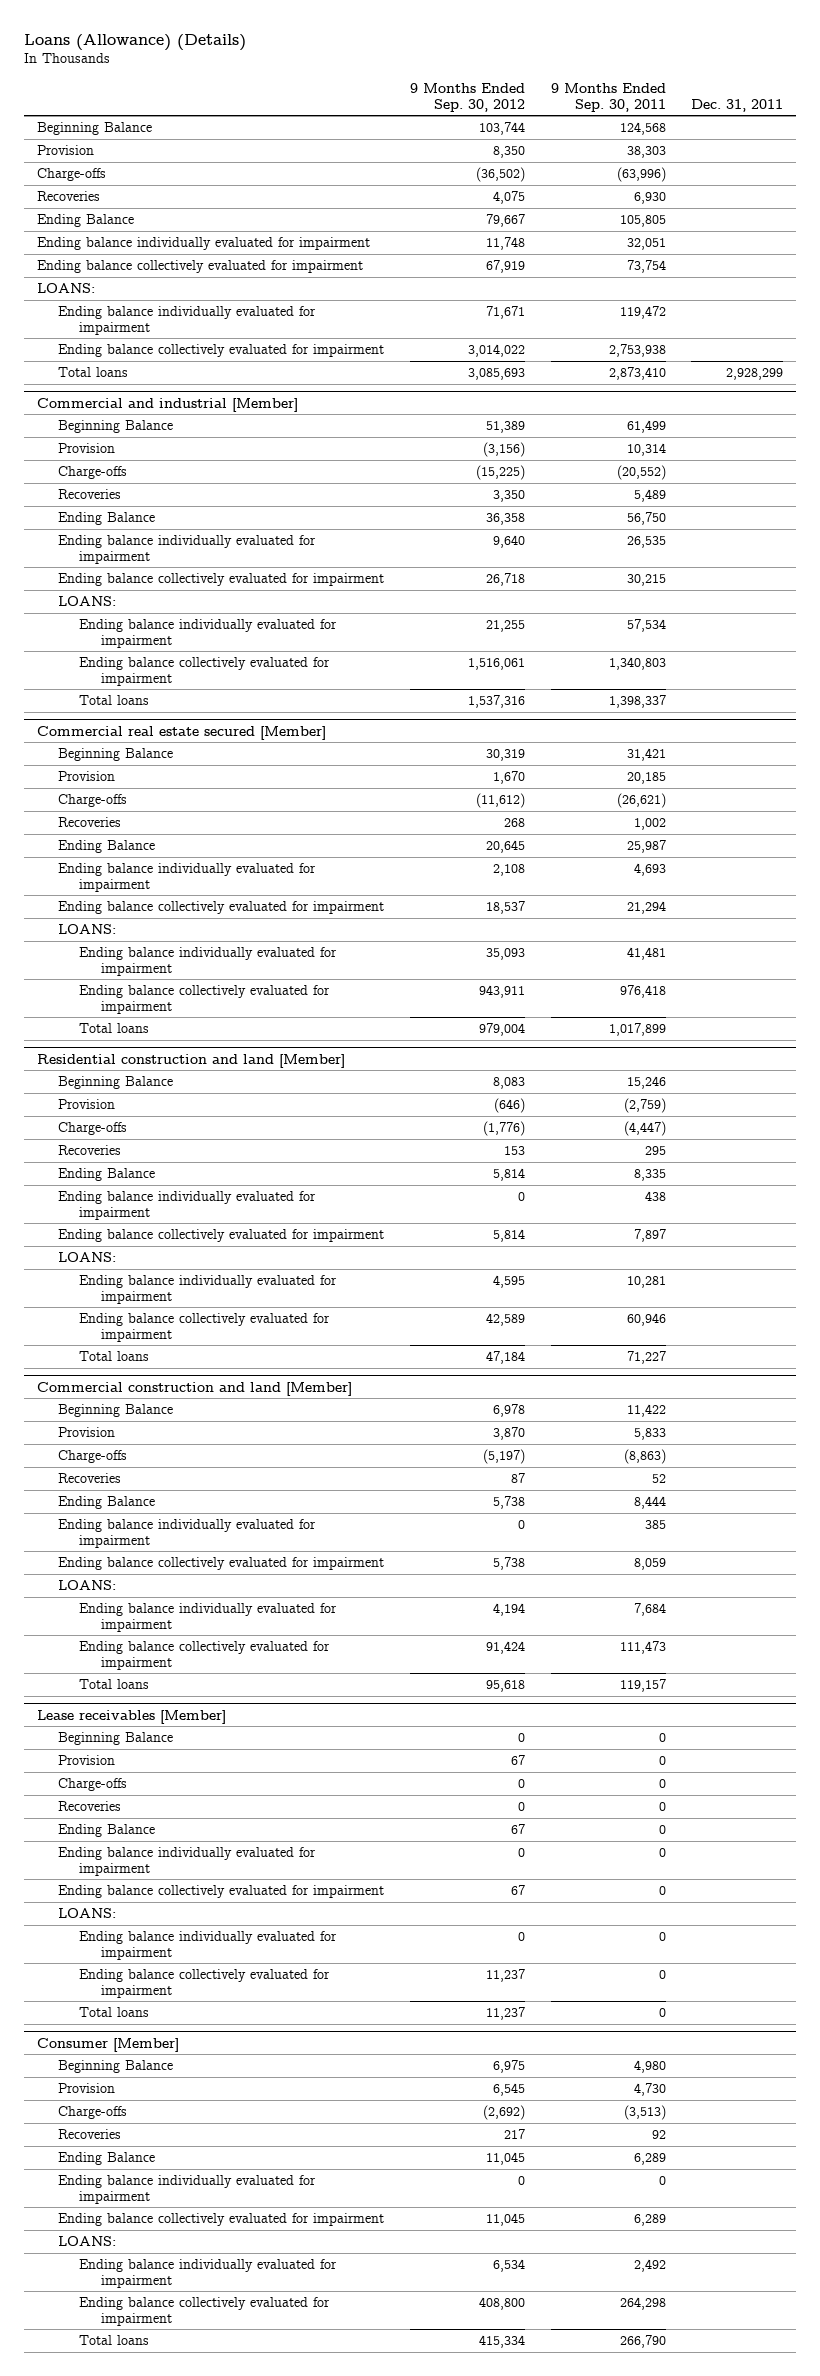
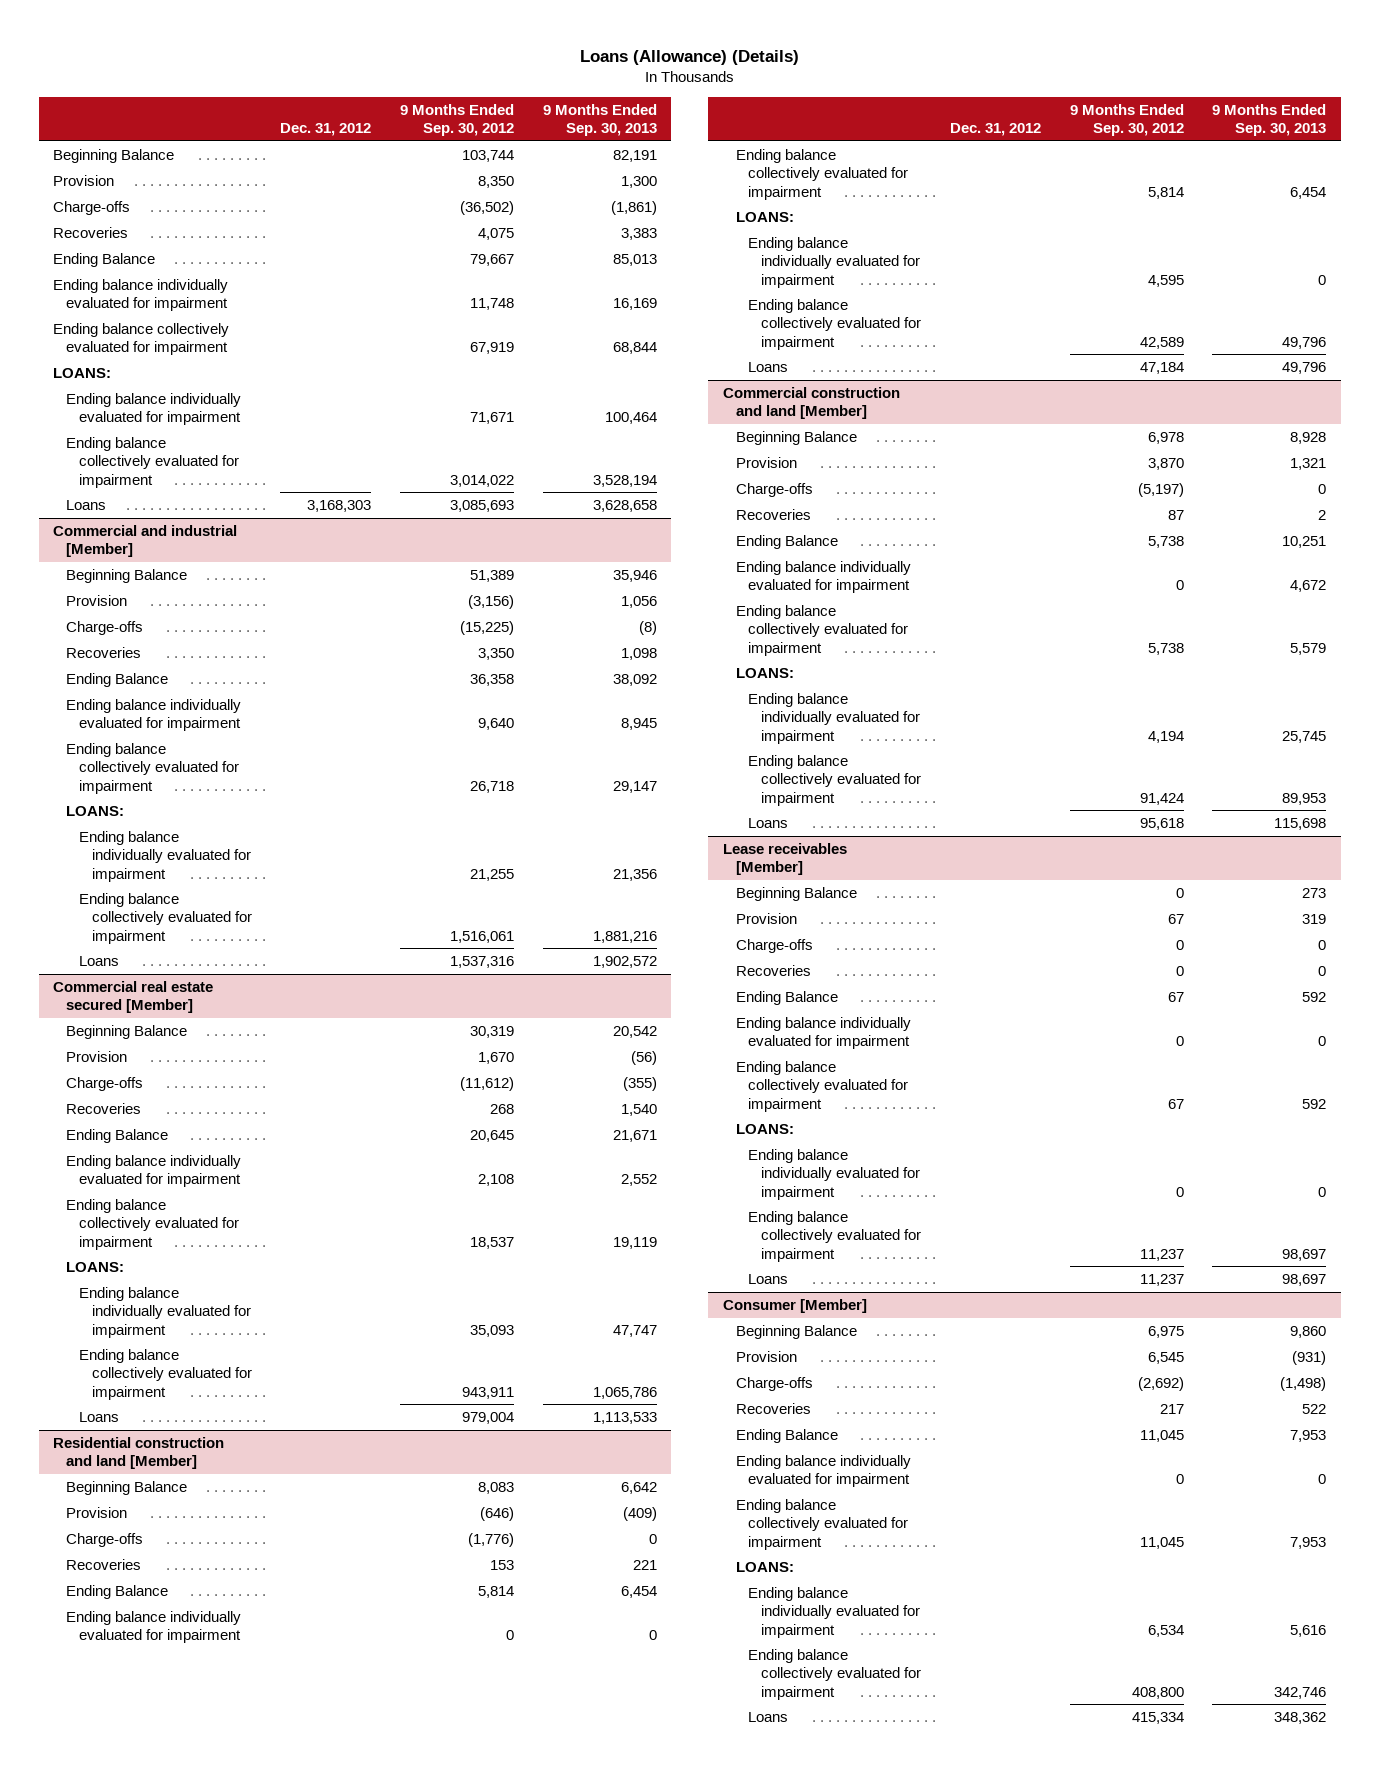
- | 9 Months Ended Sep. 30, 2012 | 9 Months Ended Sep. 30, 2011 | Dec. 31, 2011
+ | Dec. 31, 2012 | 9 Months Ended Sep. 30, 2012 | 9 Months Ended Sep. 30, 2013
- Total loans | 3,085,693 | 2,873,410 | 2,928,299
+ Loans | 3,168,303 | 3,085,693 | 3,628,658
@ Commercial and industrial [Member]
- Total loans | 1,537,316 | 1,398,337 |
+ Loans | | 1,537,316 | 1,902,572
@ Commercial real estate secured [Member]
- Total loans | 979,004 | 1,017,899 |
+ Loans | | 979,004 | 1,113,533
@ Residential construction and land [Member]
- Total loans | 47,184 | 71,227 |
+ Loans | | 47,184 | 49,796
@ Commercial construction and land [Member]
- Total loans | 95,618 | 119,157 |
+ Loans | | 95,618 | 115,698
@ Lease receivables [Member]
- Total loans | 11,237 | 0 |
+ Loans | | 11,237 | 98,697
@ Consumer [Member]
- Total loans | 415,334 | 266,790 |
+ Loans | | 415,334 | 348,362

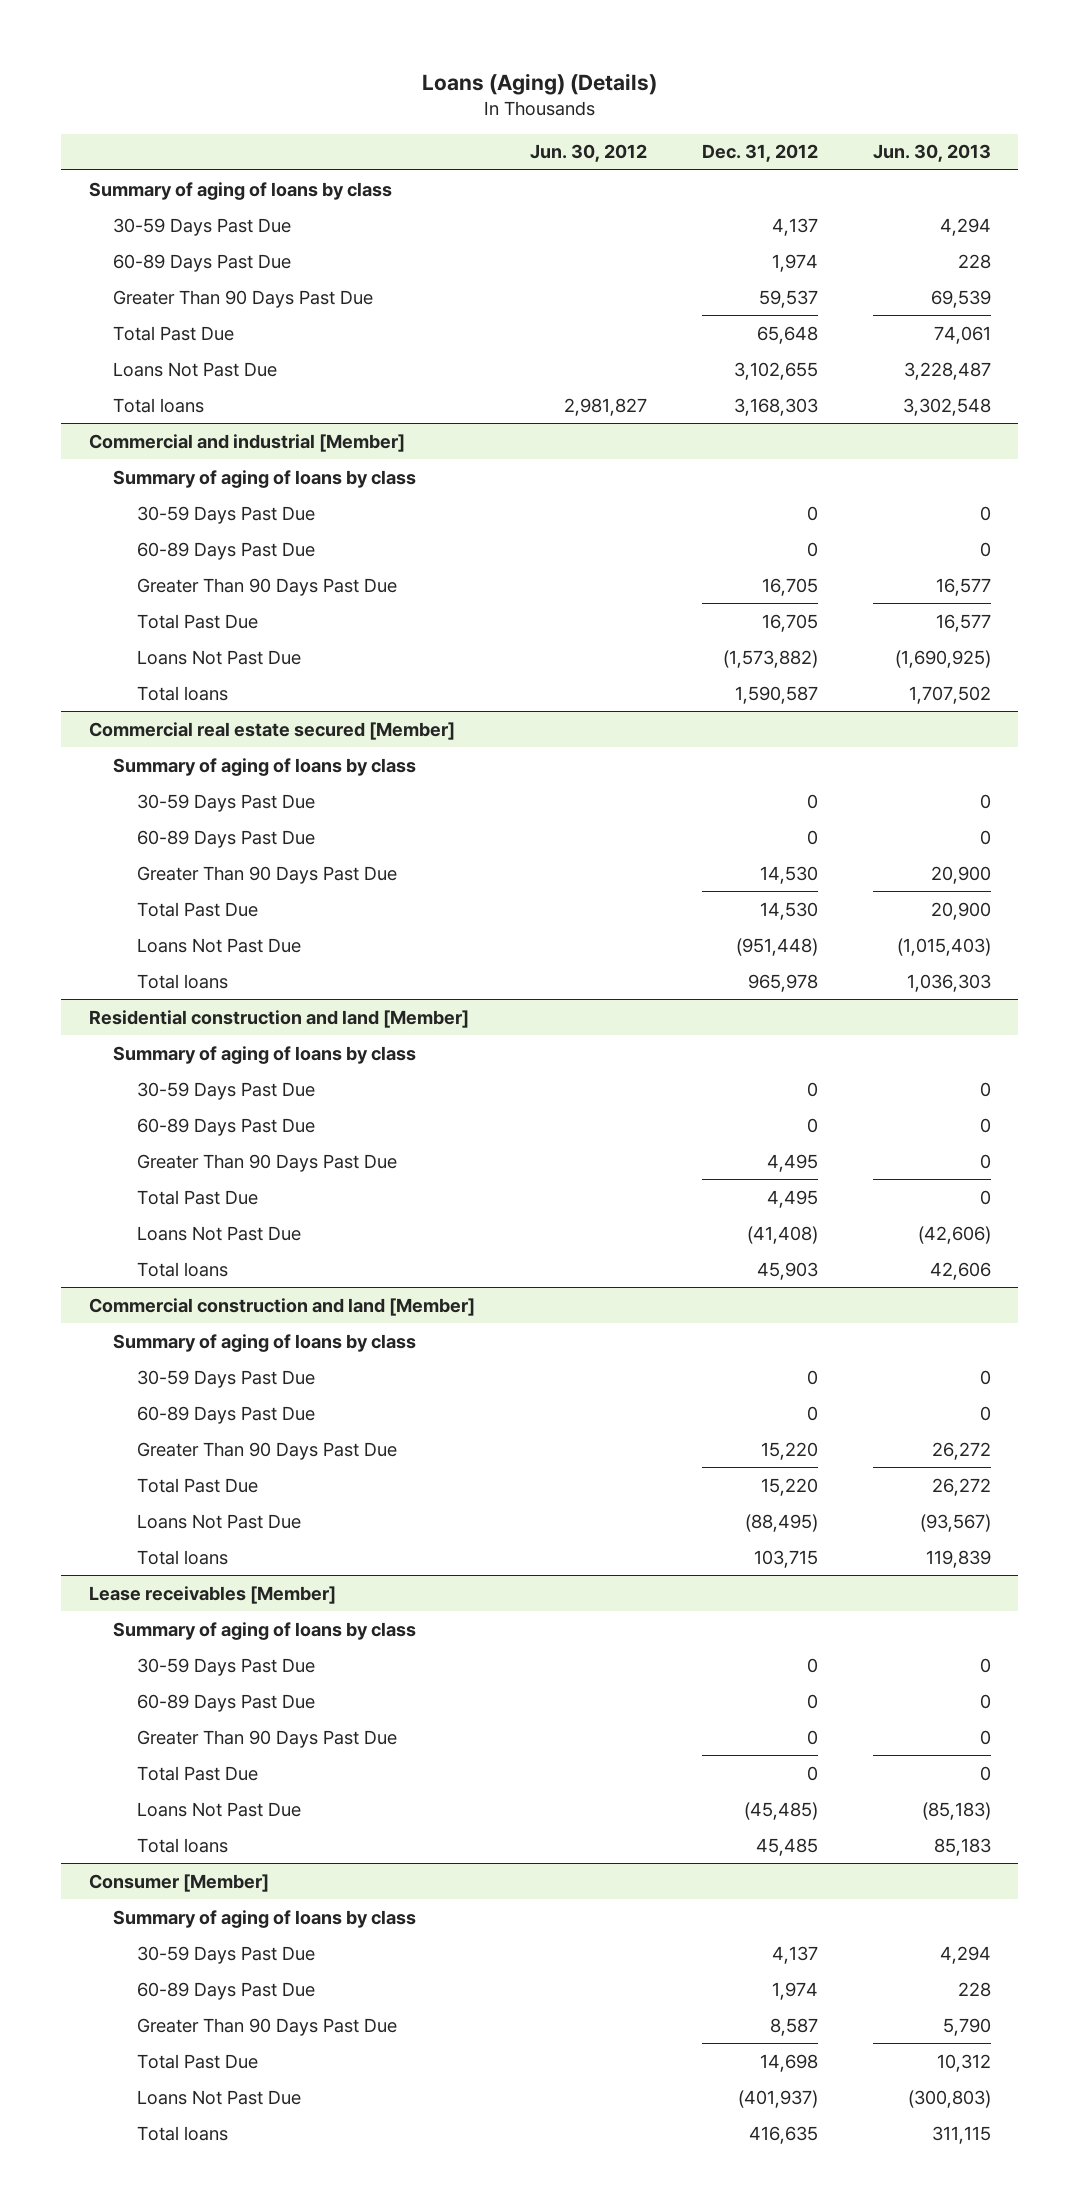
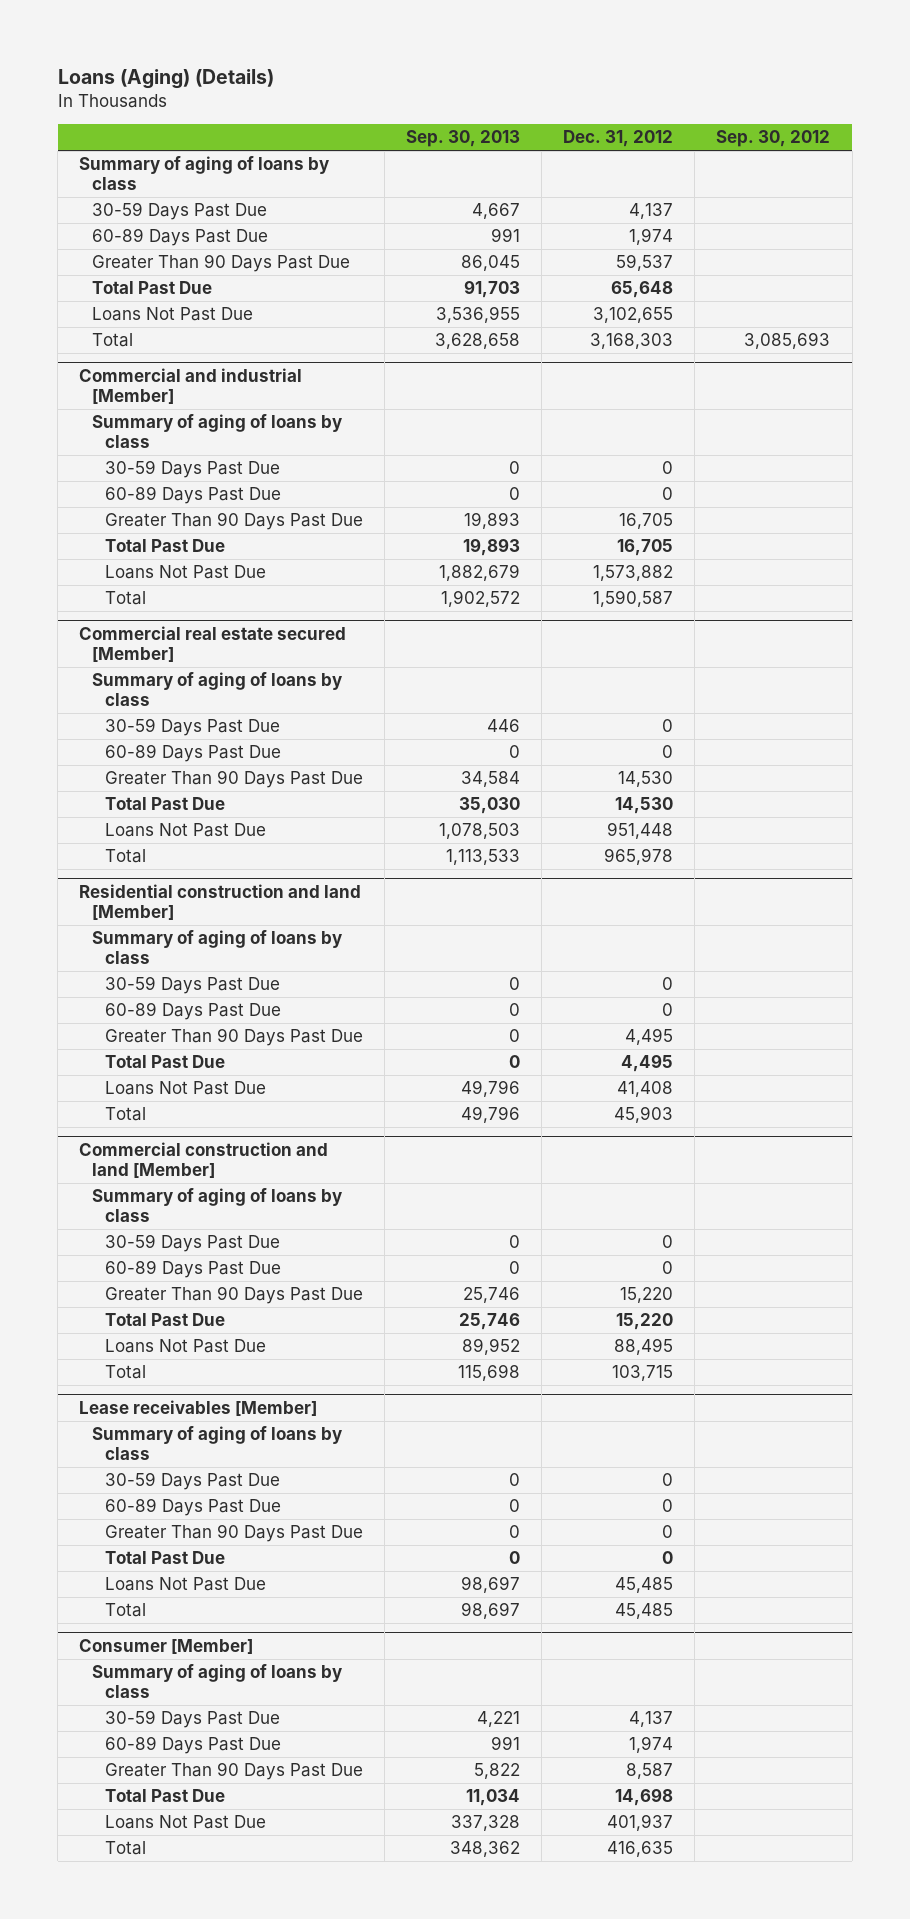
- | Jun. 30, 2012 | Dec. 31, 2012 | Jun. 30, 2013
+ | Sep. 30, 2013 | Dec. 31, 2012 | Sep. 30, 2012
- Total loans | 2,981,827 | 3,168,303 | 3,302,548
+ Total | 3,628,658 | 3,168,303 | 3,085,693
@ Commercial and industrial [Member]
- Loans Not Past Due | | (1,573,882) | (1,690,925)
- Total loans | | 1,590,587 | 1,707,502
+ Loans Not Past Due | 1,882,679 | 1,573,882 |
+ Total | 1,902,572 | 1,590,587 |
@ Commercial real estate secured [Member]
- Loans Not Past Due | | (951,448) | (1,015,403)
- Total loans | | 965,978 | 1,036,303
+ Loans Not Past Due | 1,078,503 | 951,448 |
+ Total | 1,113,533 | 965,978 |
@ Residential construction and land [Member]
- Loans Not Past Due | | (41,408) | (42,606)
- Total loans | | 45,903 | 42,606
+ Loans Not Past Due | 49,796 | 41,408 |
+ Total | 49,796 | 45,903 |
@ Commercial construction and land [Member]
- Loans Not Past Due | | (88,495) | (93,567)
- Total loans | | 103,715 | 119,839
+ Loans Not Past Due | 89,952 | 88,495 |
+ Total | 115,698 | 103,715 |
@ Lease receivables [Member]
- Loans Not Past Due | | (45,485) | (85,183)
- Total loans | | 45,485 | 85,183
+ Loans Not Past Due | 98,697 | 45,485 |
+ Total | 98,697 | 45,485 |
@ Consumer [Member]
- Loans Not Past Due | | (401,937) | (300,803)
- Total loans | | 416,635 | 311,115
+ Loans Not Past Due | 337,328 | 401,937 |
+ Total | 348,362 | 416,635 |

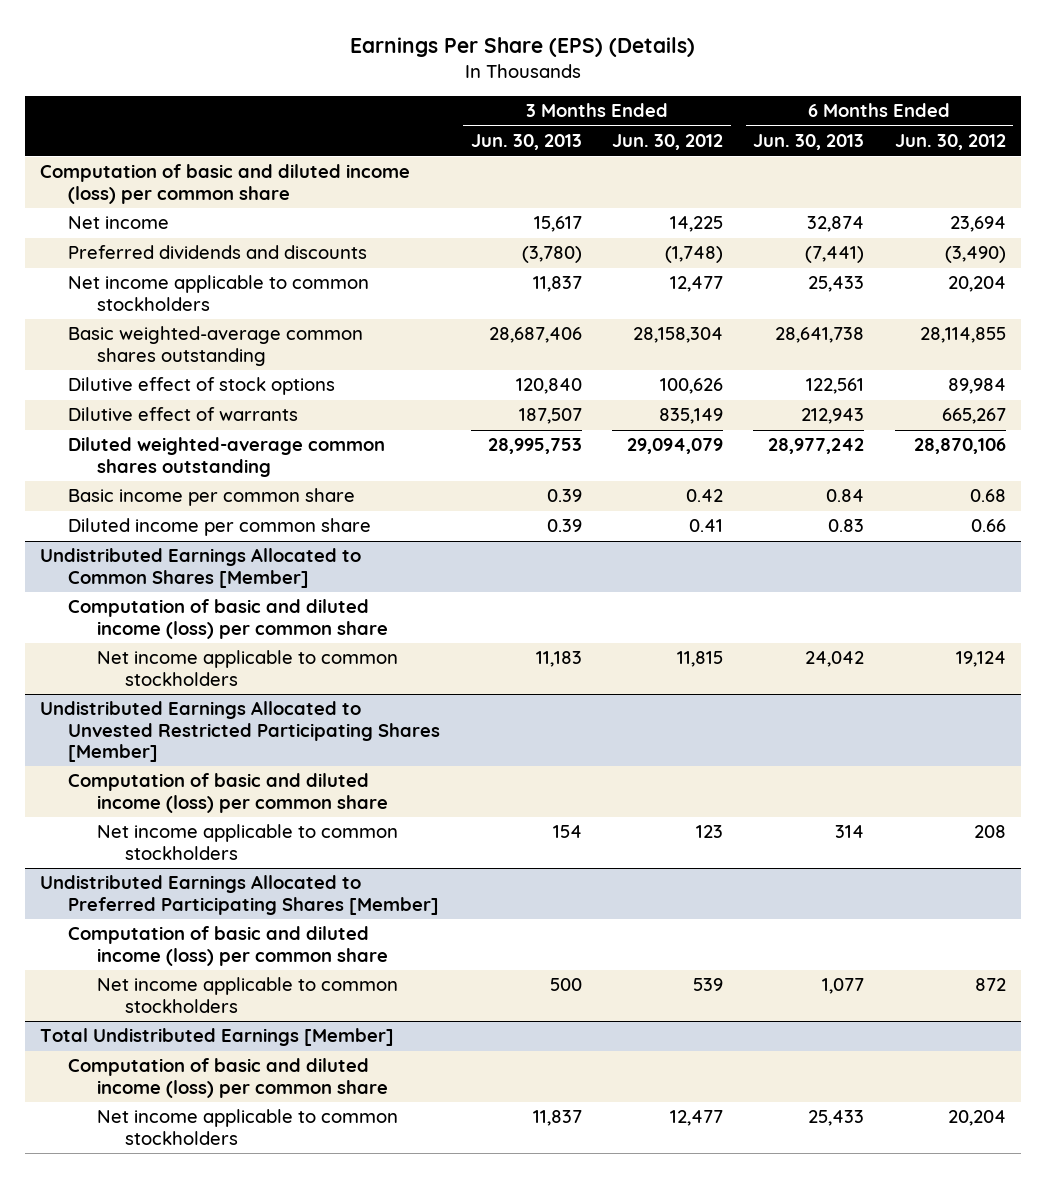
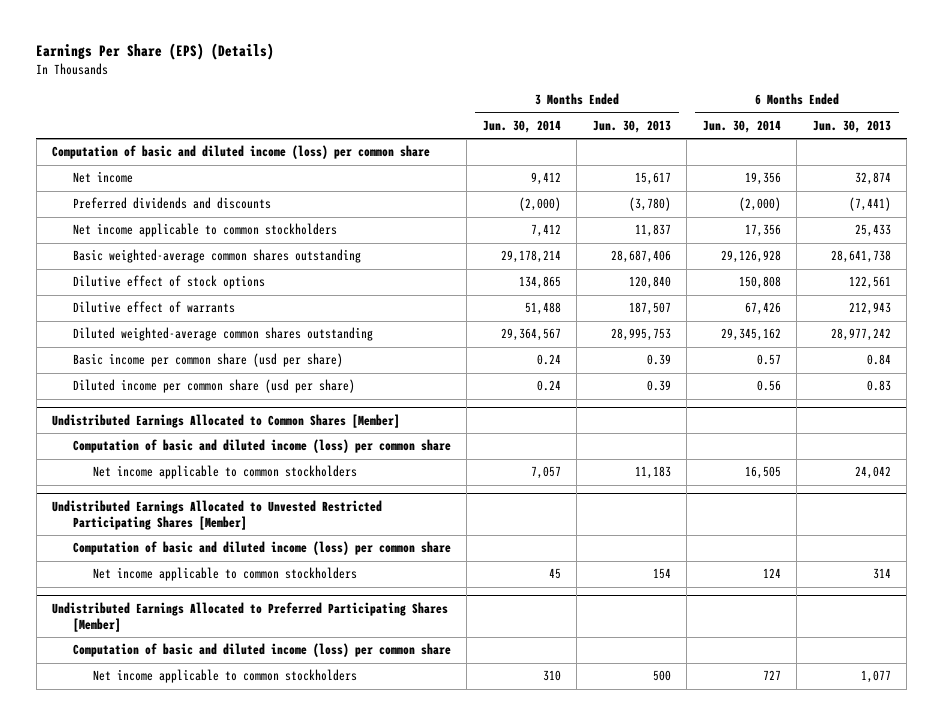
- | 3 Months Ended Jun. 30, 2013 | 3 Months Ended Jun. 30, 2012 | 6 Months Ended Jun. 30, 2013 | 6 Months Ended Jun. 30, 2012
+ | 3 Months Ended Jun. 30, 2014 | 3 Months Ended Jun. 30, 2013 | 6 Months Ended Jun. 30, 2014 | 6 Months Ended Jun. 30, 2013
- Basic income per common share | 0.39 | 0.42 | 0.84 | 0.68
- Diluted income per common share | 0.39 | 0.41 | 0.83 | 0.66
+ Basic income per common share (usd per share) | 0.24 | 0.39 | 0.57 | 0.84
+ Diluted income per common share (usd per share) | 0.24 | 0.39 | 0.56 | 0.83
- Total Undistributed Earnings [Member]
- Computation of basic and diluted income (loss) per common share
- Net income applicable to common stockholders | 11,837 | 12,477 | 25,433 | 20,204

